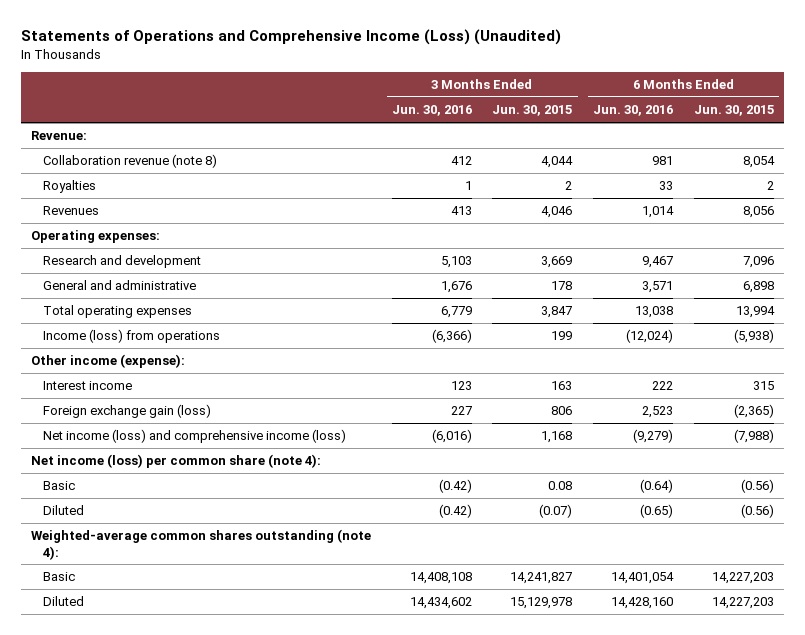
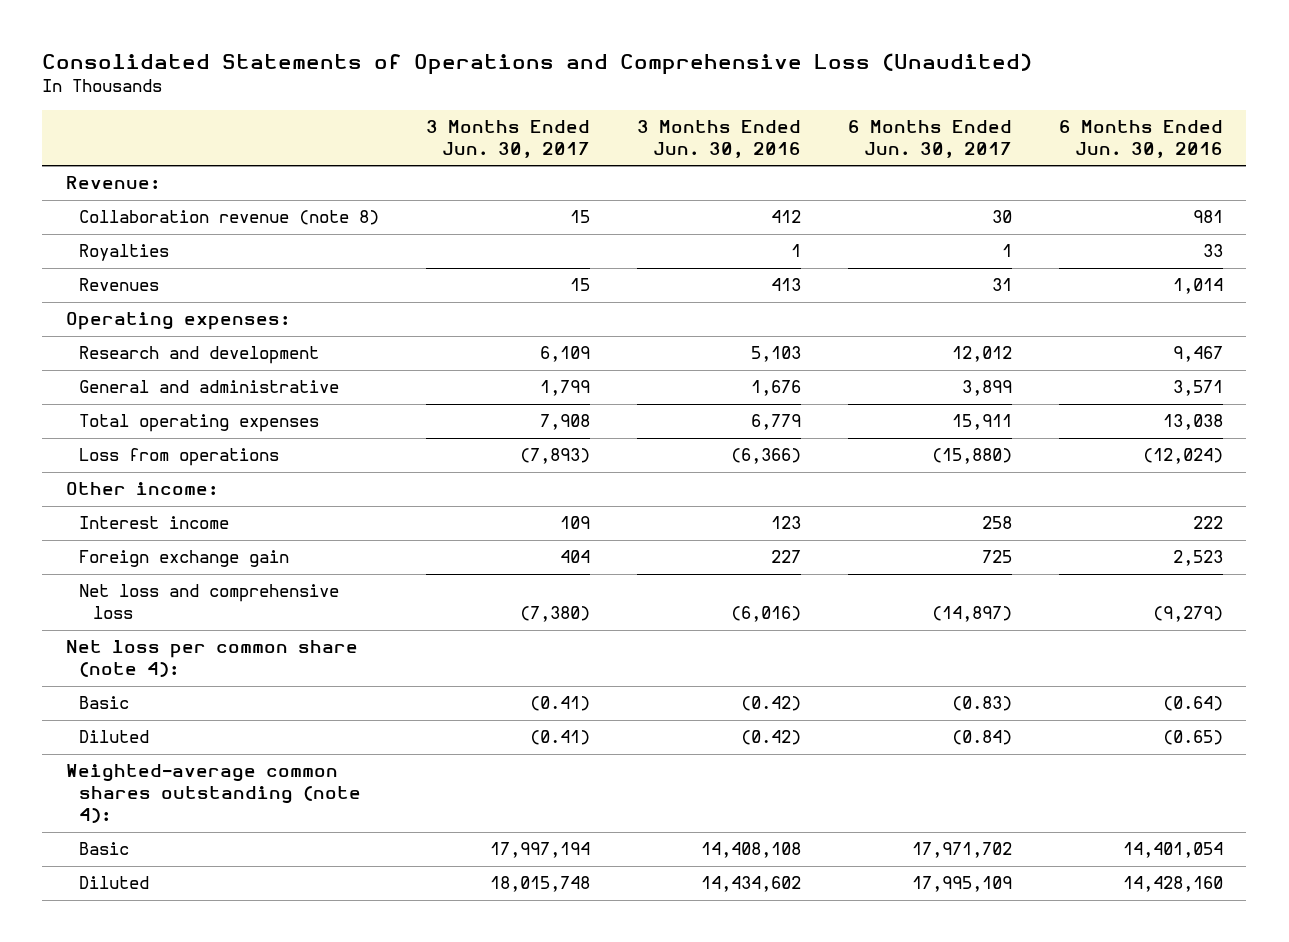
- Statements of Operations and Comprehensive Income (Loss) (Unaudited)
+ Consolidated Statements of Operations and Comprehensive Loss (Unaudited)
- | 3 Months Ended Jun. 30, 2016 | 3 Months Ended Jun. 30, 2015 | 6 Months Ended Jun. 30, 2016 | 6 Months Ended Jun. 30, 2015
+ | 3 Months Ended Jun. 30, 2017 | 3 Months Ended Jun. 30, 2016 | 6 Months Ended Jun. 30, 2017 | 6 Months Ended Jun. 30, 2016
- Income (loss) from operations | (6,366) | 199 | (12,024) | (5,938)
- Other income (expense):
+ Loss from operations | (7,893) | (6,366) | (15,880) | (12,024)
+ Other income:
- Foreign exchange gain (loss) | 227 | 806 | 2,523 | (2,365)
- Net income (loss) and comprehensive income (loss) | (6,016) | 1,168 | (9,279) | (7,988)
- Net income (loss) per common share (note 4):
+ Foreign exchange gain | 404 | 227 | 725 | 2,523
+ Net loss and comprehensive loss | (7,380) | (6,016) | (14,897) | (9,279)
+ Net loss per common share (note 4):

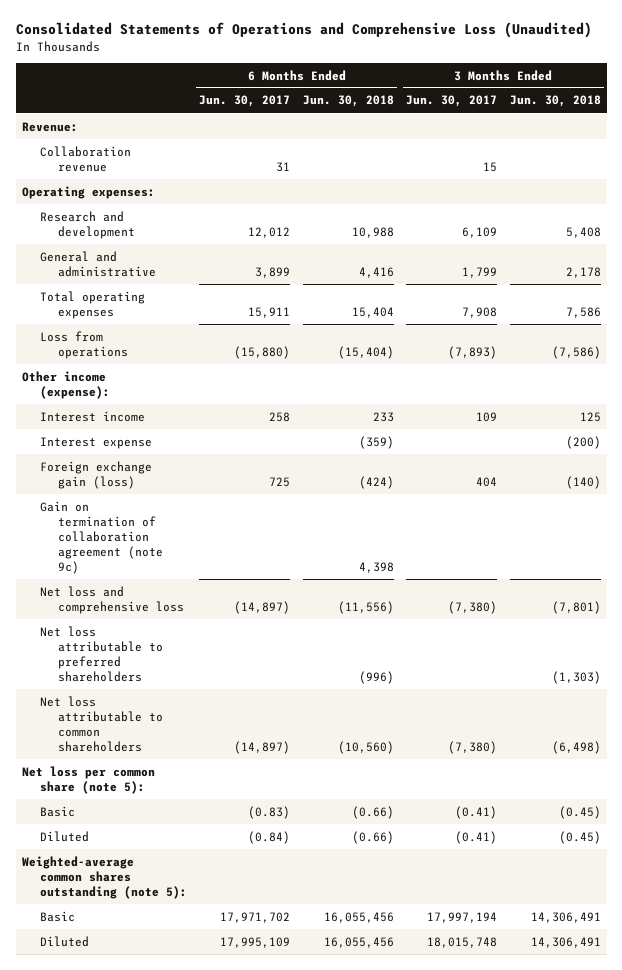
- | 3 Months Ended Jun. 30, 2017 | 3 Months Ended Jun. 30, 2016 | 6 Months Ended Jun. 30, 2017 | 6 Months Ended Jun. 30, 2016
+ | 6 Months Ended Jun. 30, 2017 | 6 Months Ended Jun. 30, 2018 | 3 Months Ended Jun. 30, 2017 | 3 Months Ended Jun. 30, 2018
- Collaboration revenue (note 8) | 15 | 412 | 30 | 981
- Royalties | | 1 | 1 | 33
- Revenues | 15 | 413 | 31 | 1,014
+ Collaboration revenue | 31 | | 15 |
- Other income:
+ Other income (expense):
- Foreign exchange gain | 404 | 227 | 725 | 2,523
+ Interest expense | | (359) | | (200)
+ Foreign exchange gain (loss) | 725 | (424) | 404 | (140)
+ Gain on termination of collaboration agreement (note 9c) | | 4,398 | |
- Net loss per common share (note 4):
+ Net loss attributable to preferred shareholders | | (996) | | (1,303)
+ Net loss attributable to common shareholders | (14,897) | (10,560) | (7,380) | (6,498)
+ Net loss per common share (note 5):
- Weighted-average common shares outstanding (note 4):
+ Weighted-average common shares outstanding (note 5):

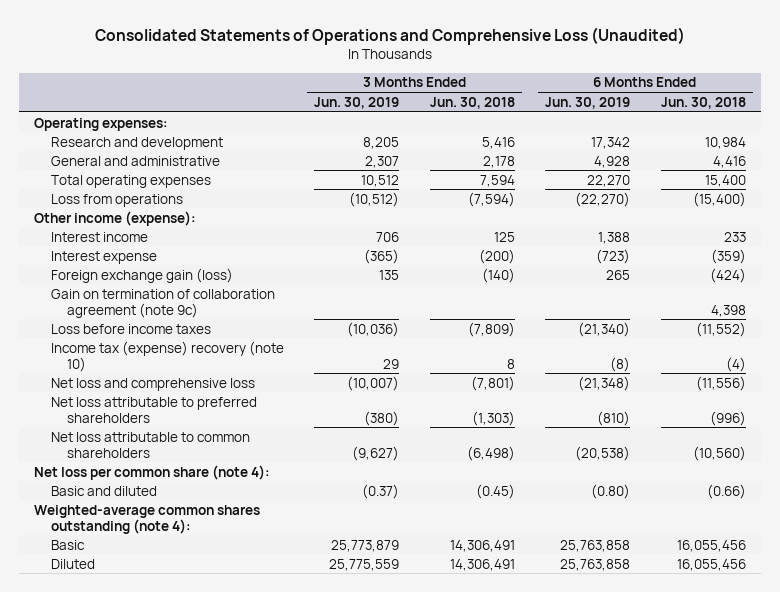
- | 6 Months Ended Jun. 30, 2017 | 6 Months Ended Jun. 30, 2018 | 3 Months Ended Jun. 30, 2017 | 3 Months Ended Jun. 30, 2018
+ | 3 Months Ended Jun. 30, 2019 | 3 Months Ended Jun. 30, 2018 | 6 Months Ended Jun. 30, 2019 | 6 Months Ended Jun. 30, 2018
- Revenue:
- Collaboration revenue | 31 | | 15 |
- Research and development | 12,012 | 10,988 | 6,109 | 5,408
+ Research and development | 8,205 | 5,416 | 17,342 | 10,984
- Total operating expenses | 15,911 | 15,404 | 7,908 | 7,586
- Loss from operations | (15,880) | (15,404) | (7,893) | (7,586)
+ Total operating expenses | 10,512 | 7,594 | 22,270 | 15,400
+ Loss from operations | (10,512) | (7,594) | (22,270) | (15,400)
+ Loss before income taxes | (10,036) | (7,809) | (21,340) | (11,552)
+ Income tax (expense) recovery (note 10) | 29 | 8 | (8) | (4)
- Net loss per common share (note 5):
- Basic | (0.83) | (0.66) | (0.41) | (0.45)
- Diluted | (0.84) | (0.66) | (0.41) | (0.45)
- Weighted-average common shares outstanding (note 5):
+ Net loss per common share (note 4):
+ Basic and diluted | (0.37) | (0.45) | (0.80) | (0.66)
+ Weighted-average common shares outstanding (note 4):

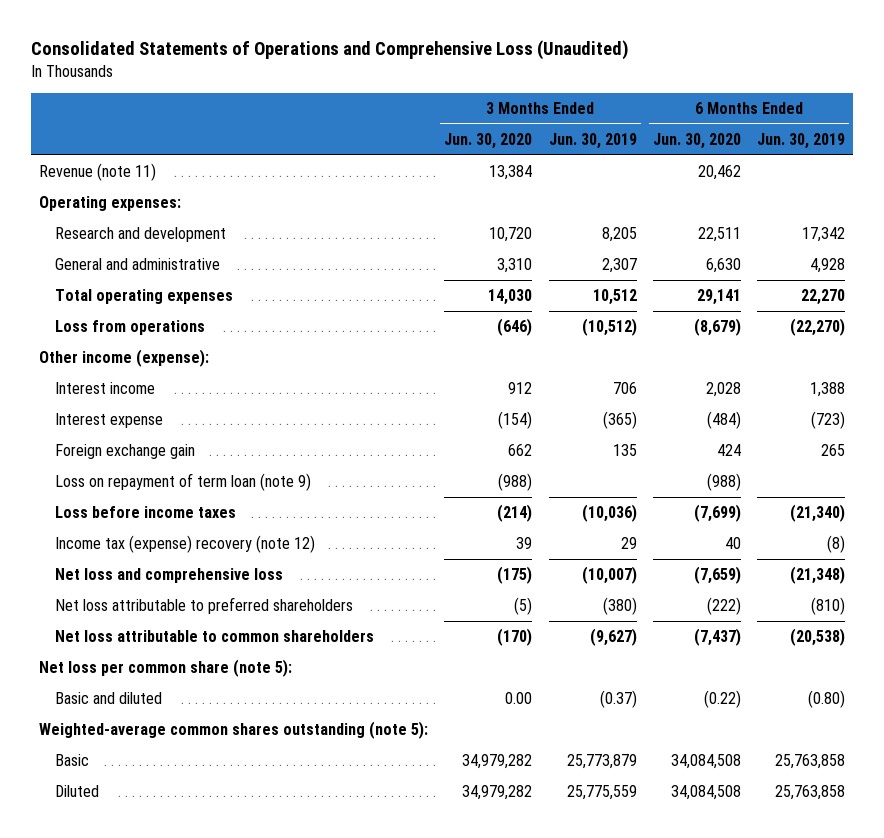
- | 3 Months Ended Jun. 30, 2019 | 3 Months Ended Jun. 30, 2018 | 6 Months Ended Jun. 30, 2019 | 6 Months Ended Jun. 30, 2018
+ | 3 Months Ended Jun. 30, 2020 | 3 Months Ended Jun. 30, 2019 | 6 Months Ended Jun. 30, 2020 | 6 Months Ended Jun. 30, 2019
+ Revenue (note 11) | 13,384 | | 20,462 |
- Foreign exchange gain (loss) | 135 | (140) | 265 | (424)
- Gain on termination of collaboration agreement (note 9c) | | | | 4,398
+ Foreign exchange gain | 662 | 135 | 424 | 265
+ Loss on repayment of term loan (note 9) | (988) | | (988) |
- Income tax (expense) recovery (note 10) | 29 | 8 | (8) | (4)
+ Income tax (expense) recovery (note 12) | 39 | 29 | 40 | (8)
- Net loss per common share (note 4):
+ Net loss per common share (note 5):
- Weighted-average common shares outstanding (note 4):
+ Weighted-average common shares outstanding (note 5):

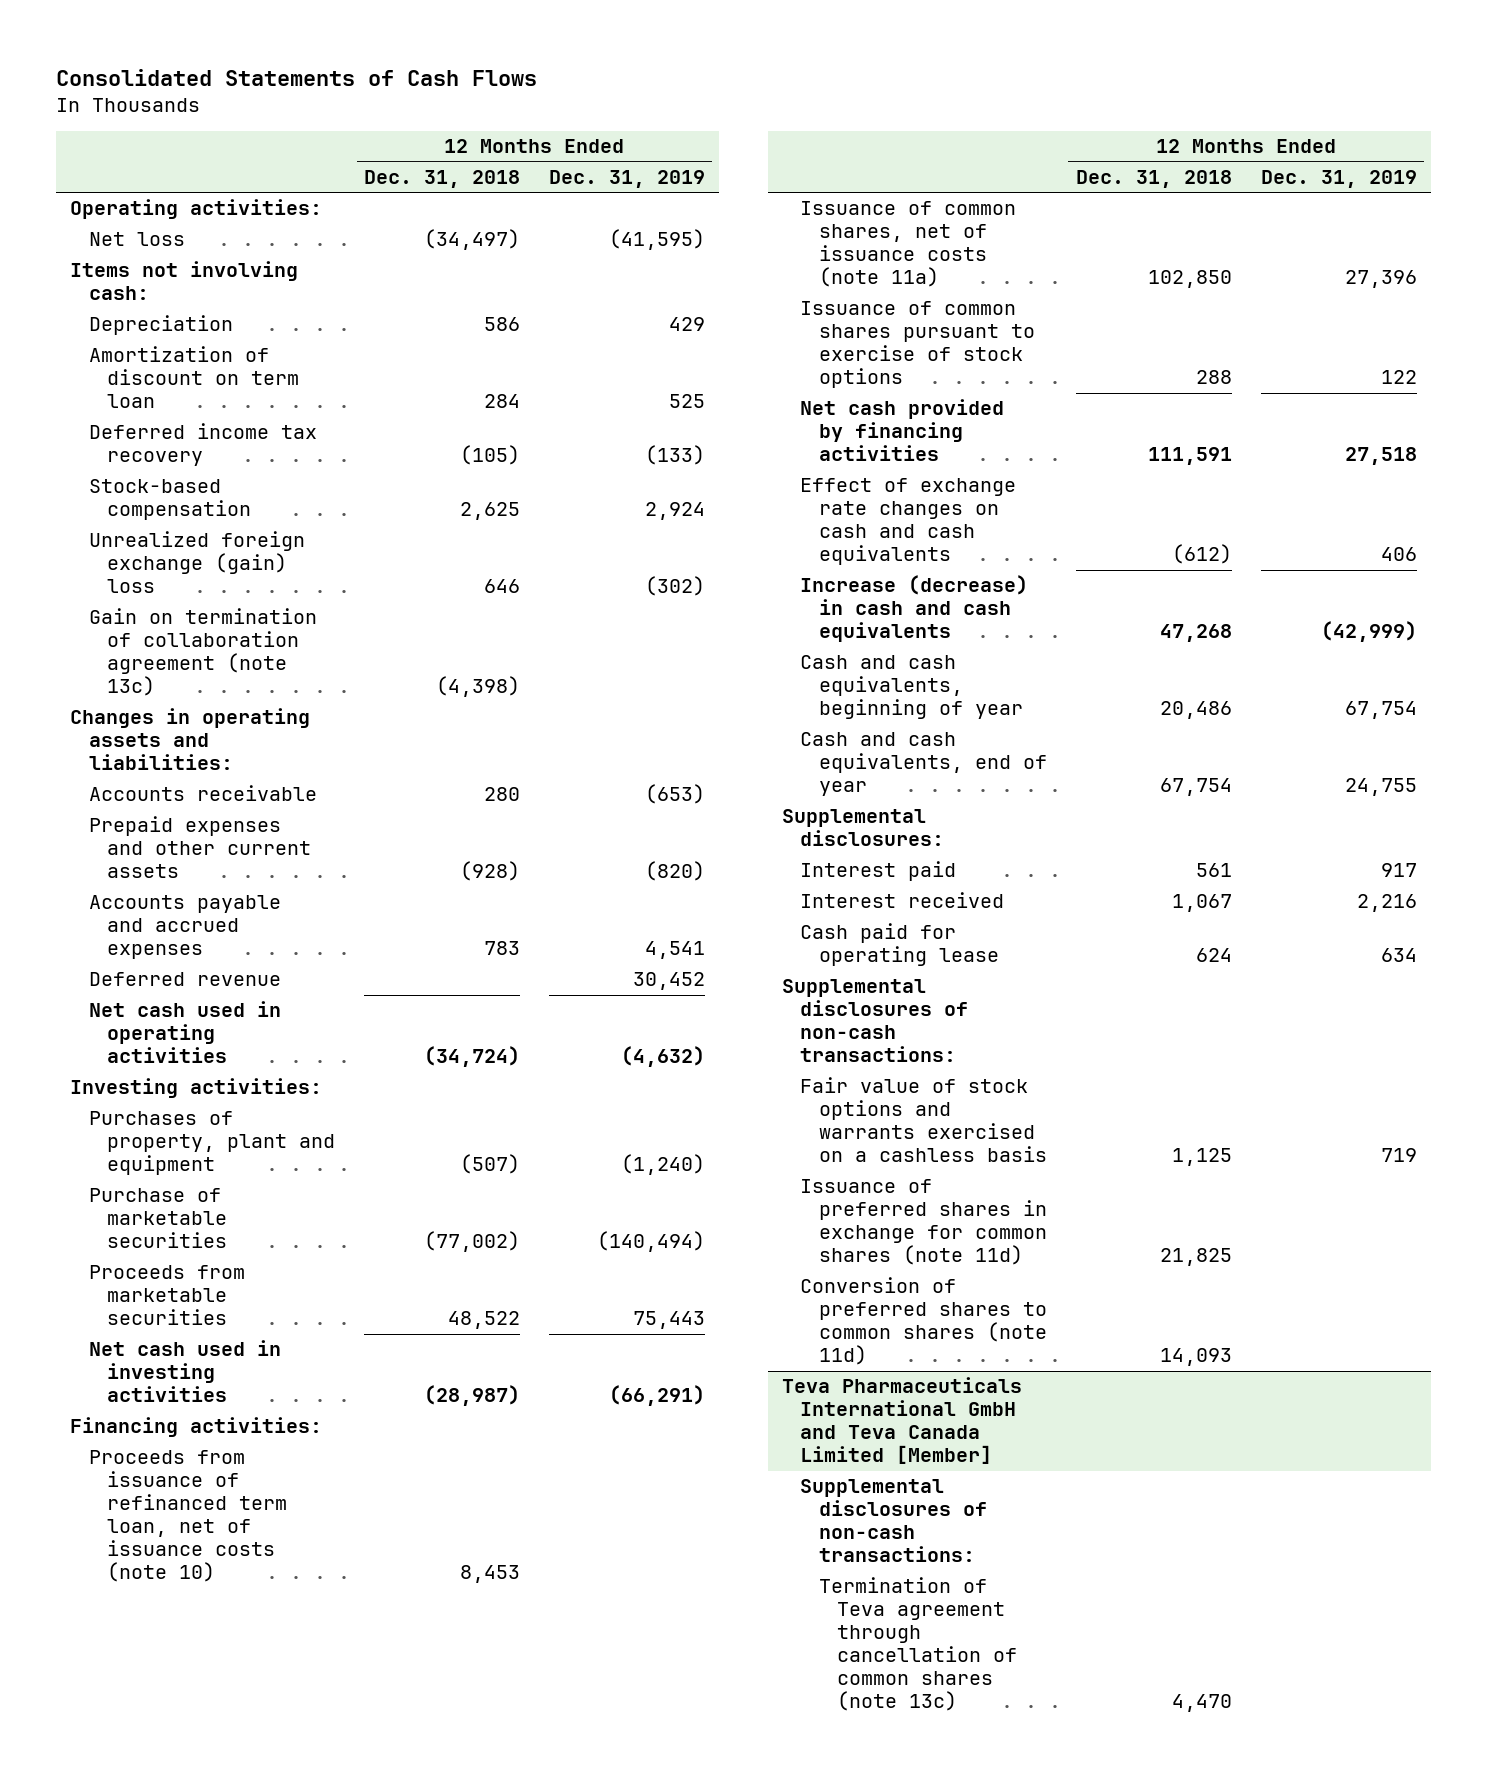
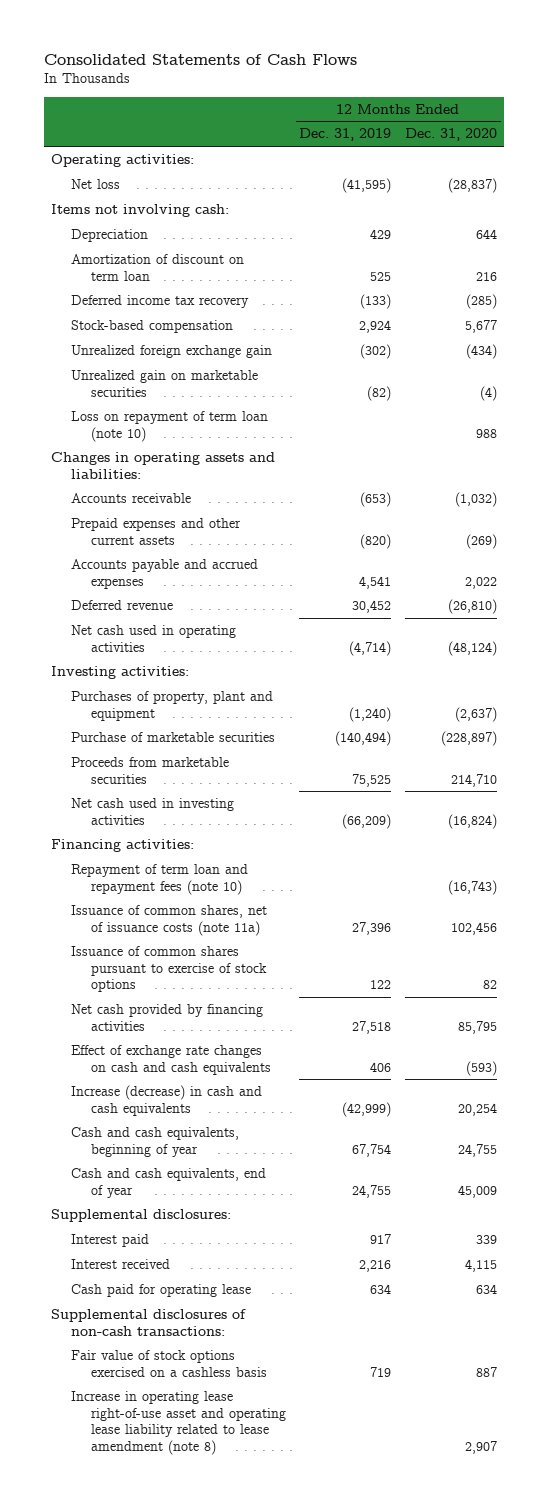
- | 12 Months Ended Dec. 31, 2018 | 12 Months Ended Dec. 31, 2019
+ | 12 Months Ended Dec. 31, 2019 | 12 Months Ended Dec. 31, 2020
- Unrealized foreign exchange (gain) loss | 646 | (302)
- Gain on termination of collaboration agreement (note 13c) | (4,398) |
+ Unrealized foreign exchange gain | (302) | (434)
+ Unrealized gain on marketable securities | (82) | (4)
+ Loss on repayment of term loan (note 10) | | 988
- Net cash used in operating activities | (34,724) | (4,632)
+ Net cash used in operating activities | (4,714) | (48,124)
- Proceeds from marketable securities | 48,522 | 75,443
- Net cash used in investing activities | (28,987) | (66,291)
+ Proceeds from marketable securities | 75,525 | 214,710
+ Net cash used in investing activities | (66,209) | (16,824)
- Proceeds from issuance of refinanced term loan, net of issuance costs (note 10) | 8,453 |
+ Repayment of term loan and repayment fees (note 10) | | (16,743)
- Fair value of stock options and warrants exercised on a cashless basis | 1,125 | 719
- Issuance of preferred shares in exchange for common shares (note 11d) | 21,825 |
- Conversion of preferred shares to common shares (note 11d) | 14,093 |
- Teva Pharmaceuticals International GmbH and Teva Canada Limited [Member]
- Supplemental disclosures of non-cash transactions:
- Termination of Teva agreement through cancellation of common shares (note 13c) | 4,470 |
+ Fair value of stock options exercised on a cashless basis | 719 | 887
+ Increase in operating lease right-of-use asset and operating lease liability related to lease amendment (note 8) | | 2,907

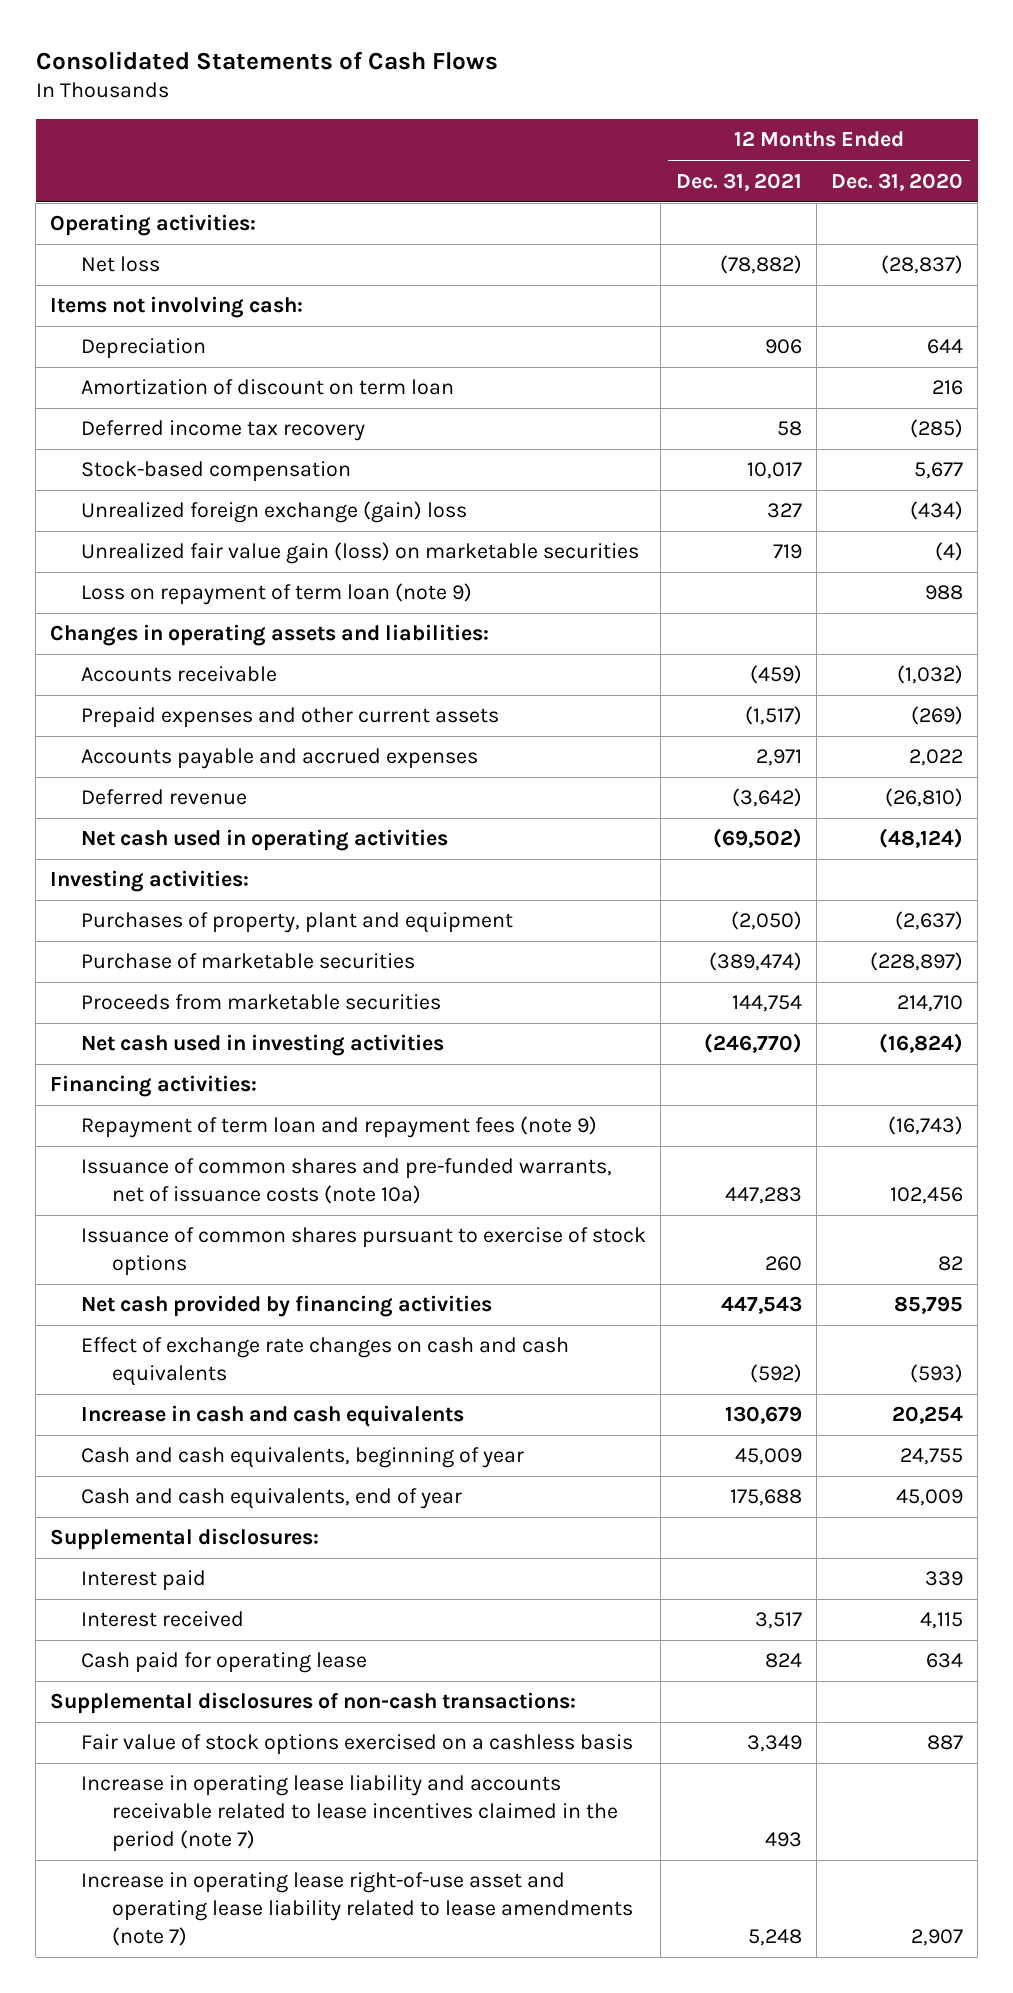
- | 12 Months Ended Dec. 31, 2019 | 12 Months Ended Dec. 31, 2020
+ | 12 Months Ended Dec. 31, 2021 | 12 Months Ended Dec. 31, 2020
- Unrealized foreign exchange gain | (302) | (434)
- Unrealized gain on marketable securities | (82) | (4)
- Loss on repayment of term loan (note 10) | | 988
+ Unrealized foreign exchange (gain) loss | 327 | (434)
+ Unrealized fair value gain (loss) on marketable securities | 719 | (4)
+ Loss on repayment of term loan (note 9) | | 988
- Repayment of term loan and repayment fees (note 10) | | (16,743)
- Issuance of common shares, net of issuance costs (note 11a) | 27,396 | 102,456
+ Repayment of term loan and repayment fees (note 9) | | (16,743)
+ Issuance of common shares and pre-funded warrants, net of issuance costs (note 10a) | 447,283 | 102,456
- Increase (decrease) in cash and cash equivalents | (42,999) | 20,254
+ Increase in cash and cash equivalents | 130,679 | 20,254
- Increase in operating lease right-of-use asset and operating lease liability related to lease amendment (note 8) | | 2,907
+ Increase in operating lease liability and accounts receivable related to lease incentives claimed in the period (note 7) | 493 |
+ Increase in operating lease right-of-use asset and operating lease liability related to lease amendments (note 7) | 5,248 | 2,907

